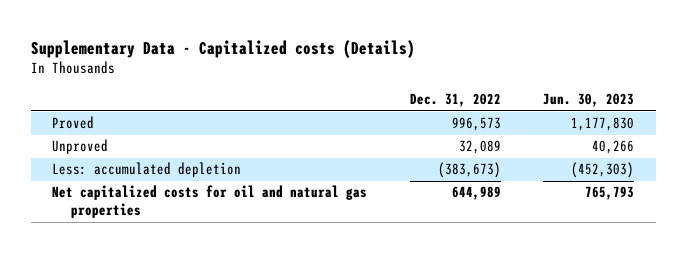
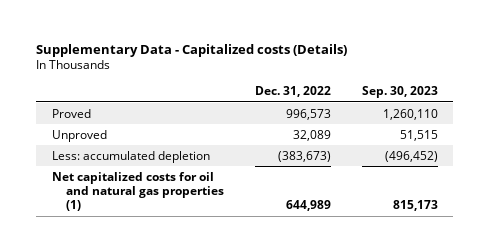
- | Dec. 31, 2022 | Jun. 30, 2023
+ | Dec. 31, 2022 | Sep. 30, 2023
- Net capitalized costs for oil and natural gas properties | 644,989 | 765,793
+ Net capitalized costs for oil and natural gas properties (1) | 644,989 | 815,173

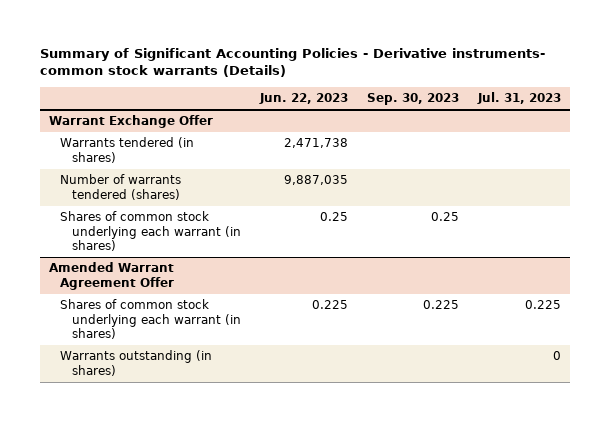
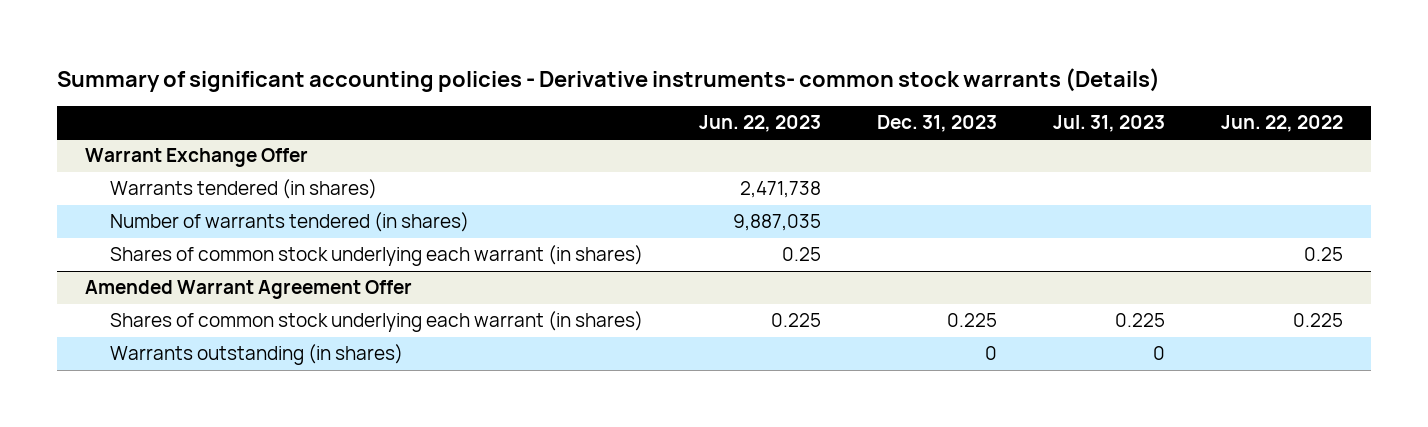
- Summary of Significant Accounting Policies - Derivative instruments- common stock warrants (Details)
+ Summary of significant accounting policies - Derivative instruments- common stock warrants (Details)
- | Jun. 22, 2023 | Sep. 30, 2023 | Jul. 31, 2023
+ | Jun. 22, 2023 | Dec. 31, 2023 | Jul. 31, 2023 | Jun. 22, 2022
@ Warrant Exchange Offer
- Number of warrants tendered (shares) | 9,887,035 | |
+ Number of warrants tendered (in shares) | 9,887,035 | | |

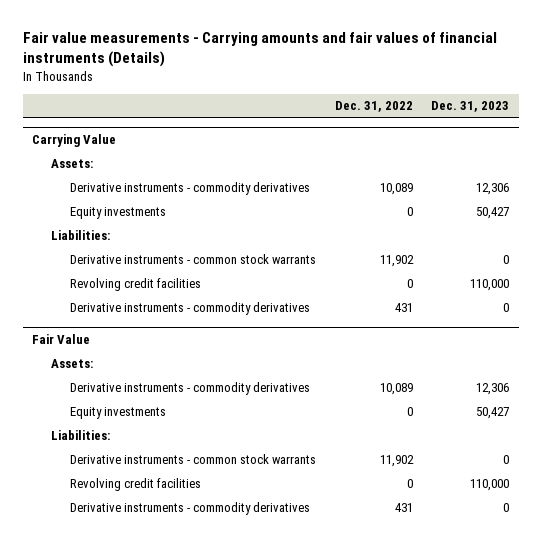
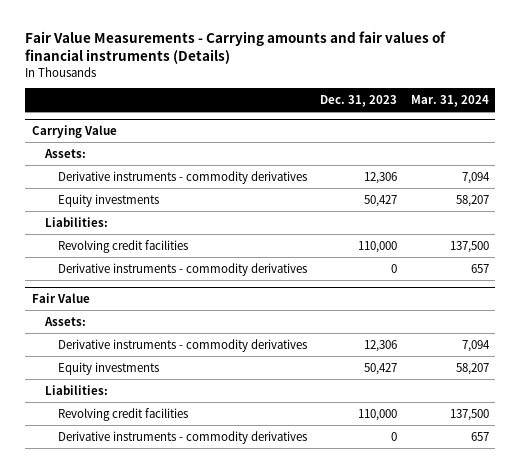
- Fair value measurements - Carrying amounts and fair values of financial instruments (Details)
+ Fair Value Measurements - Carrying amounts and fair values of financial instruments (Details)
- | Dec. 31, 2022 | Dec. 31, 2023
+ | Dec. 31, 2023 | Mar. 31, 2024
@ Carrying Value
- Derivative instruments - common stock warrants | 11,902 | 0
@ Fair Value
- Derivative instruments - common stock warrants | 11,902 | 0

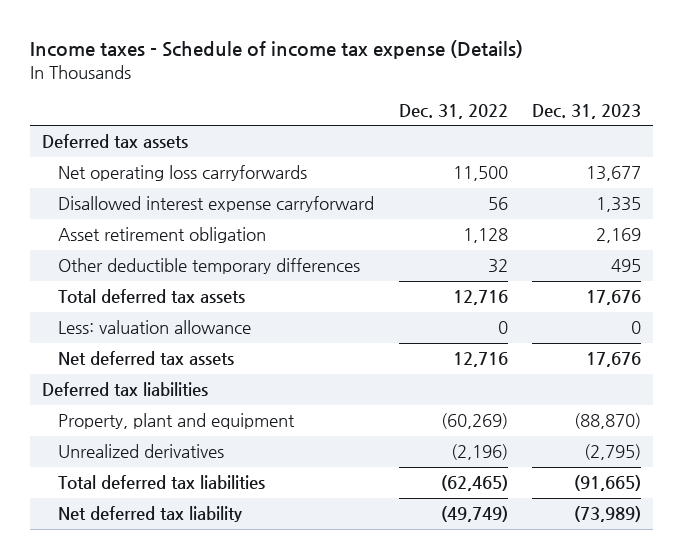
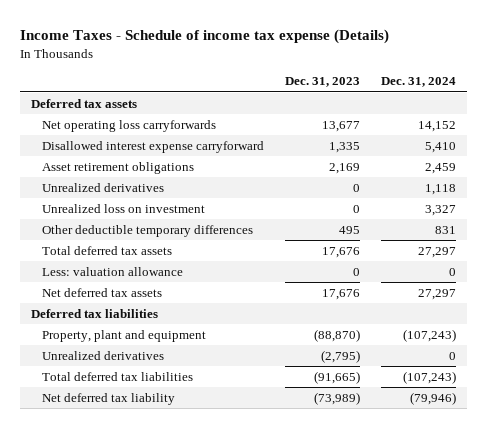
- Income taxes - Schedule of income tax expense (Details)
+ Income Taxes - Schedule of income tax expense (Details)
- | Dec. 31, 2022 | Dec. 31, 2023
+ | Dec. 31, 2023 | Dec. 31, 2024
- Asset retirement obligation | 1,128 | 2,169
+ Asset retirement obligations | 2,169 | 2,459
+ Unrealized derivatives | 0 | 1,118
+ Unrealized loss on investment | 0 | 3,327

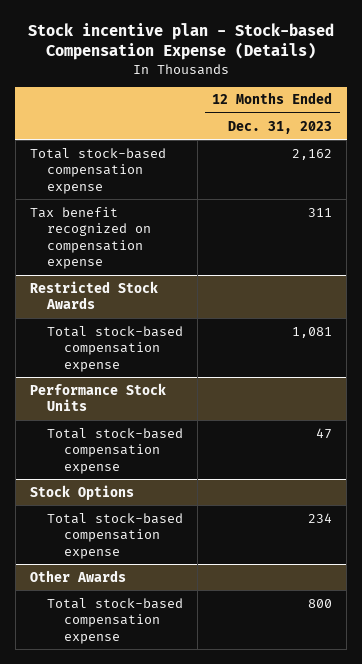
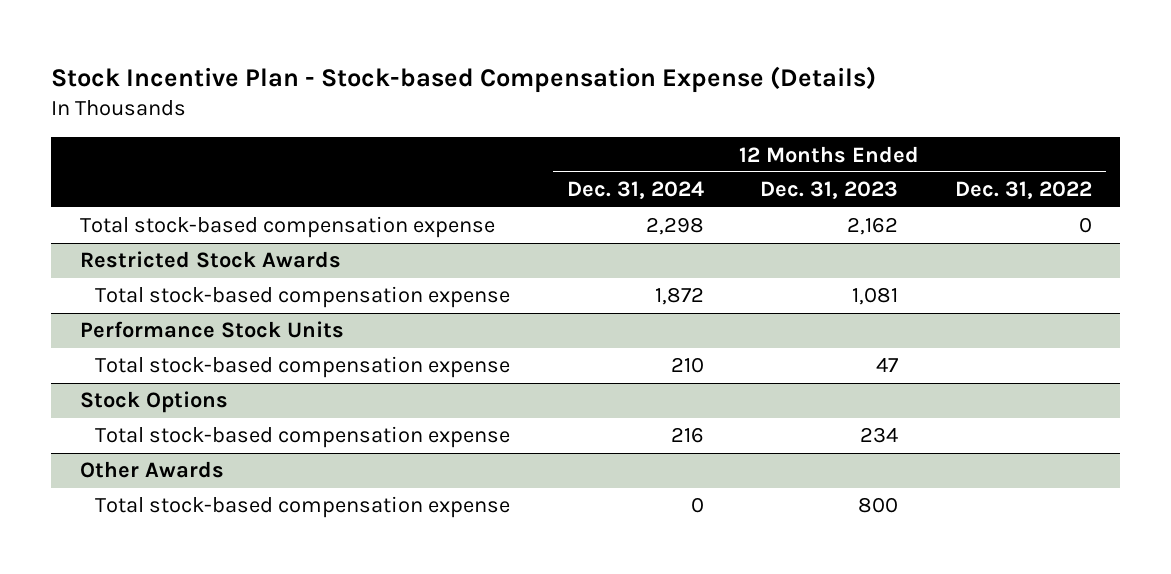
- Stock incentive plan - Stock-based Compensation Expense (Details)
+ Stock Incentive Plan - Stock-based Compensation Expense (Details)
- | 12 Months Ended Dec. 31, 2023
+ | 12 Months Ended Dec. 31, 2024 | 12 Months Ended Dec. 31, 2023 | 12 Months Ended Dec. 31, 2022
- Tax benefit recognized on compensation expense | 311

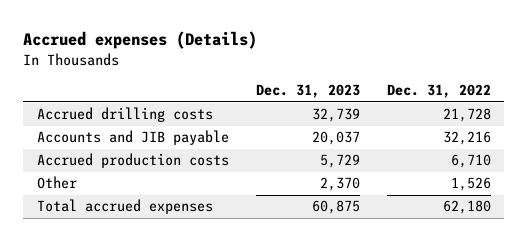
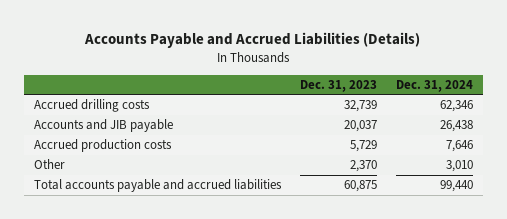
- Accrued expenses (Details)
+ Accounts Payable and Accrued Liabilities (Details)
- | Dec. 31, 2023 | Dec. 31, 2022
+ | Dec. 31, 2023 | Dec. 31, 2024
- Total accrued expenses | 60,875 | 62,180
+ Total accounts payable and accrued liabilities | 60,875 | 99,440

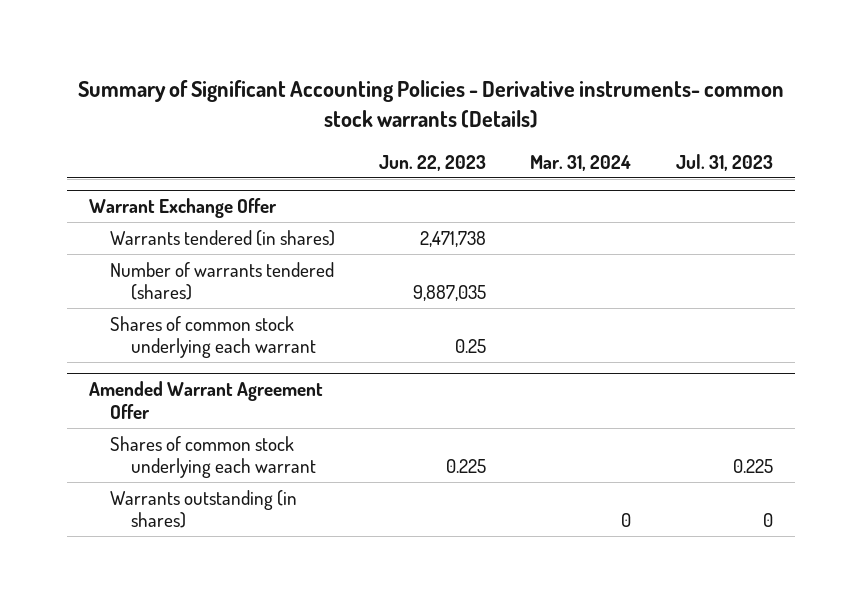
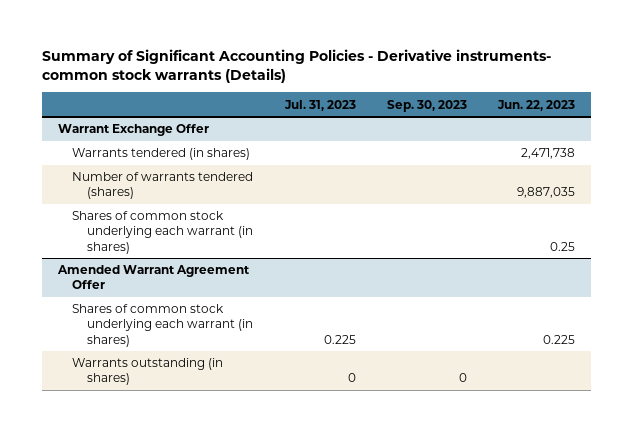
- | Jun. 22, 2023 | Mar. 31, 2024 | Jul. 31, 2023
+ | Jul. 31, 2023 | Sep. 30, 2023 | Jun. 22, 2023
@ Warrant Exchange Offer
- Shares of common stock underlying each warrant | 0.25 | |
+ Shares of common stock underlying each warrant (in shares) | | | 0.25
@ Amended Warrant Agreement Offer
- Shares of common stock underlying each warrant | 0.225 | | 0.225
+ Shares of common stock underlying each warrant (in shares) | 0.225 | | 0.225

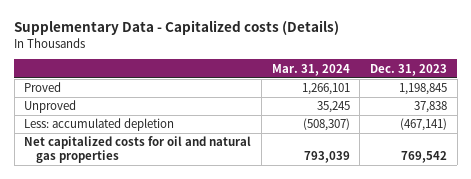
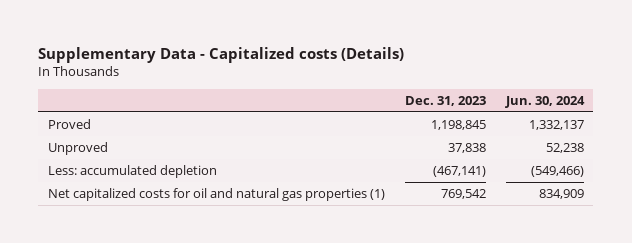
- | Mar. 31, 2024 | Dec. 31, 2023
+ | Dec. 31, 2023 | Jun. 30, 2024
- Net capitalized costs for oil and natural gas properties | 793,039 | 769,542
+ Net capitalized costs for oil and natural gas properties (1) | 769,542 | 834,909

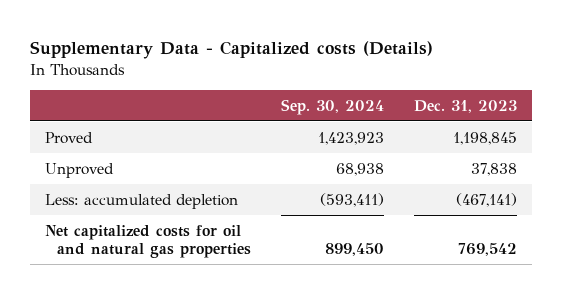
- | Dec. 31, 2023 | Jun. 30, 2024
+ | Sep. 30, 2024 | Dec. 31, 2023
- Net capitalized costs for oil and natural gas properties (1) | 769,542 | 834,909
+ Net capitalized costs for oil and natural gas properties | 899,450 | 769,542

